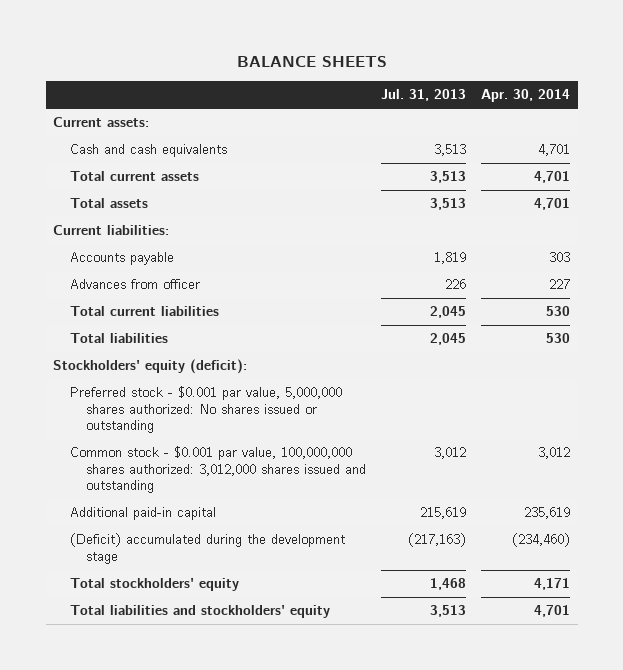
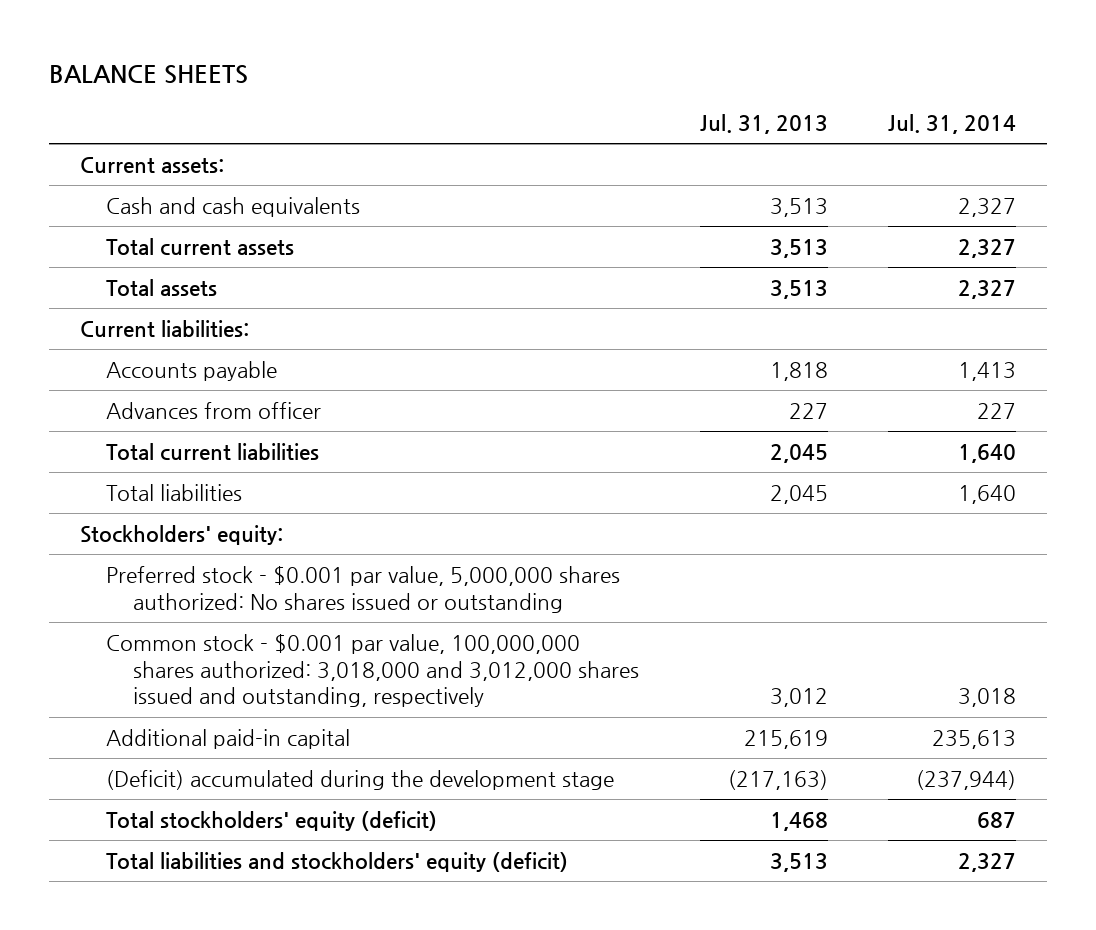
- | Jul. 31, 2013 | Apr. 30, 2014
+ | Jul. 31, 2013 | Jul. 31, 2014
- Accounts payable | 1,819 | 303
- Advances from officer | 226 | 227
+ Accounts payable | 1,818 | 1,413
+ Advances from officer | 227 | 227
- Stockholders' equity (deficit):
+ Stockholders' equity:
- Common stock - $0.001 par value, 100,000,000 shares authorized: 3,012,000 shares issued and outstanding | 3,012 | 3,012
+ Common stock - $0.001 par value, 100,000,000 shares authorized: 3,018,000 and 3,012,000 shares issued and outstanding, respectively | 3,012 | 3,018
- Total stockholders' equity | 1,468 | 4,171
- Total liabilities and stockholders' equity | 3,513 | 4,701
+ Total stockholders' equity (deficit) | 1,468 | 687
+ Total liabilities and stockholders' equity (deficit) | 3,513 | 2,327

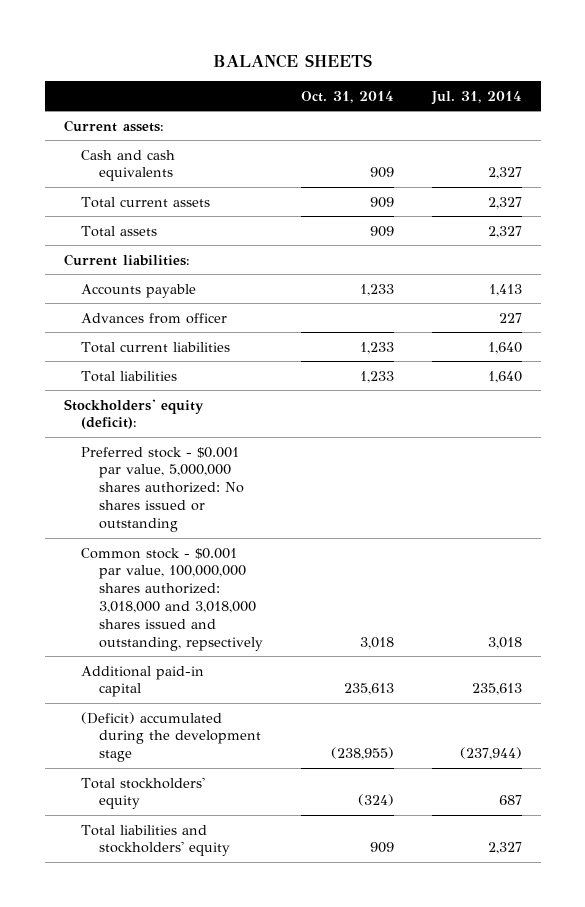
- | Jul. 31, 2013 | Jul. 31, 2014
+ | Oct. 31, 2014 | Jul. 31, 2014
- Stockholders' equity:
+ Stockholders' equity (deficit):
- Common stock - $0.001 par value, 100,000,000 shares authorized: 3,018,000 and 3,012,000 shares issued and outstanding, respectively | 3,012 | 3,018
+ Common stock - $0.001 par value, 100,000,000 shares authorized: 3,018,000 and 3,018,000 shares issued and outstanding, repsectively | 3,018 | 3,018
- Total stockholders' equity (deficit) | 1,468 | 687
- Total liabilities and stockholders' equity (deficit) | 3,513 | 2,327
+ Total stockholders' equity | (324) | 687
+ Total liabilities and stockholders' equity | 909 | 2,327

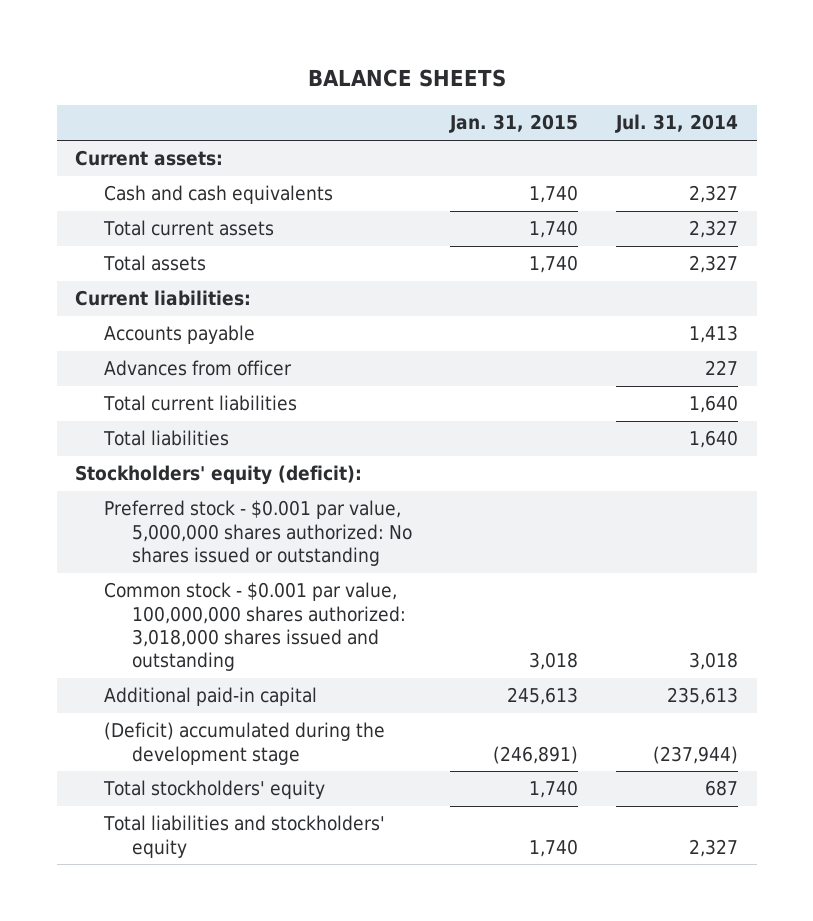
- | Oct. 31, 2014 | Jul. 31, 2014
+ | Jan. 31, 2015 | Jul. 31, 2014
- Common stock - $0.001 par value, 100,000,000 shares authorized: 3,018,000 and 3,018,000 shares issued and outstanding, repsectively | 3,018 | 3,018
+ Common stock - $0.001 par value, 100,000,000 shares authorized: 3,018,000 shares issued and outstanding | 3,018 | 3,018

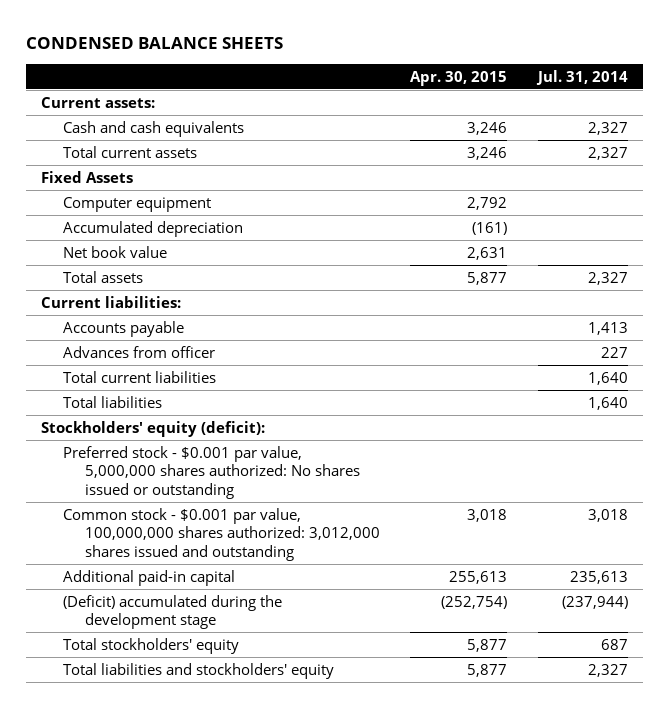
- BALANCE SHEETS
+ CONDENSED BALANCE SHEETS
- | Jan. 31, 2015 | Jul. 31, 2014
+ | Apr. 30, 2015 | Jul. 31, 2014
+ Fixed Assets
+ Computer equipment | 2,792 |
+ Accumulated depreciation | (161) |
+ Net book value | 2,631 |
- Common stock - $0.001 par value, 100,000,000 shares authorized: 3,018,000 shares issued and outstanding | 3,018 | 3,018
+ Common stock - $0.001 par value, 100,000,000 shares authorized: 3,012,000 shares issued and outstanding | 3,018 | 3,018

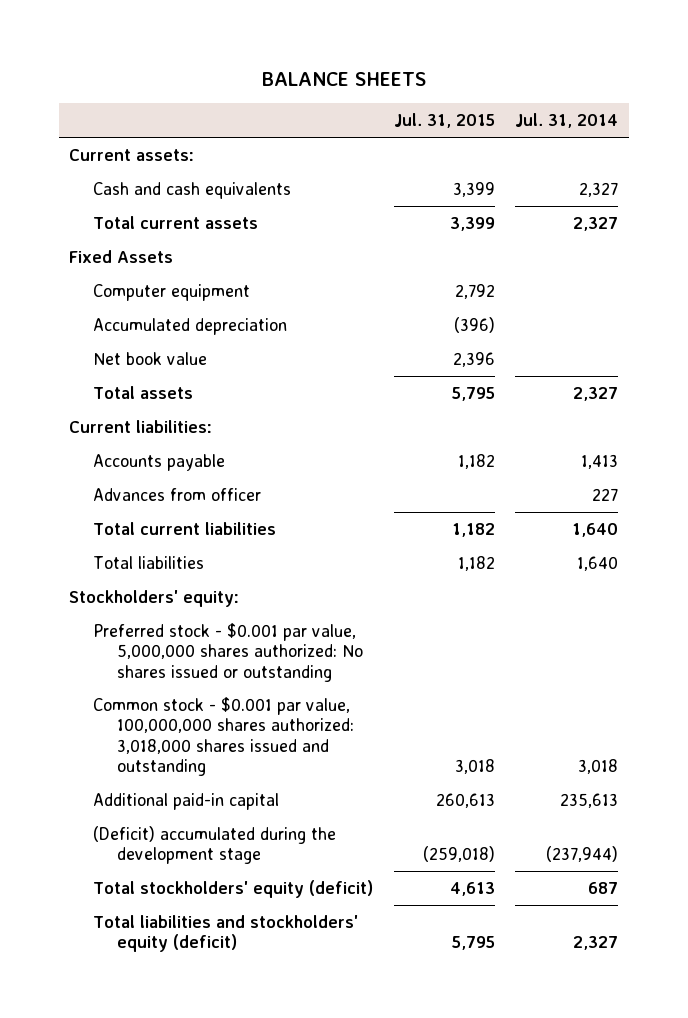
- CONDENSED BALANCE SHEETS
+ BALANCE SHEETS
- | Apr. 30, 2015 | Jul. 31, 2014
+ | Jul. 31, 2015 | Jul. 31, 2014
- Stockholders' equity (deficit):
+ Stockholders' equity:
- Common stock - $0.001 par value, 100,000,000 shares authorized: 3,012,000 shares issued and outstanding | 3,018 | 3,018
+ Common stock - $0.001 par value, 100,000,000 shares authorized: 3,018,000 shares issued and outstanding | 3,018 | 3,018
- Total stockholders' equity | 5,877 | 687
- Total liabilities and stockholders' equity | 5,877 | 2,327
+ Total stockholders' equity (deficit) | 4,613 | 687
+ Total liabilities and stockholders' equity (deficit) | 5,795 | 2,327

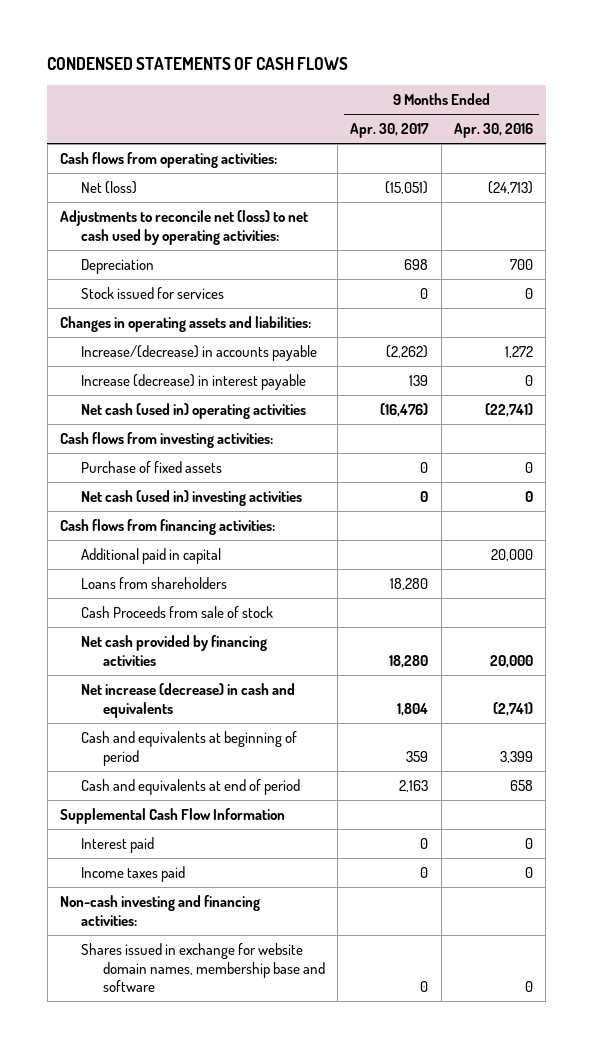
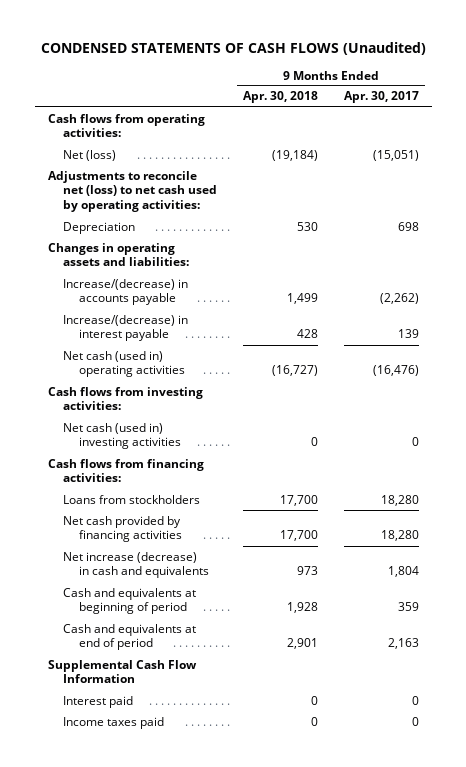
- CONDENSED STATEMENTS OF CASH FLOWS
+ CONDENSED STATEMENTS OF CASH FLOWS (Unaudited)
- | 9 Months Ended Apr. 30, 2017 | 9 Months Ended Apr. 30, 2016
+ | 9 Months Ended Apr. 30, 2018 | 9 Months Ended Apr. 30, 2017
- Stock issued for services | 0 | 0
- Increase (decrease) in interest payable | 139 | 0
+ Increase/(decrease) in interest payable | 428 | 139
- Purchase of fixed assets | 0 | 0
- Additional paid in capital | | 20,000
- Loans from shareholders | 18,280 |
- Cash Proceeds from sale of stock
+ Loans from stockholders | 17,700 | 18,280
- Non-cash investing and financing activities:
- Shares issued in exchange for website domain names, membership base and software | 0 | 0

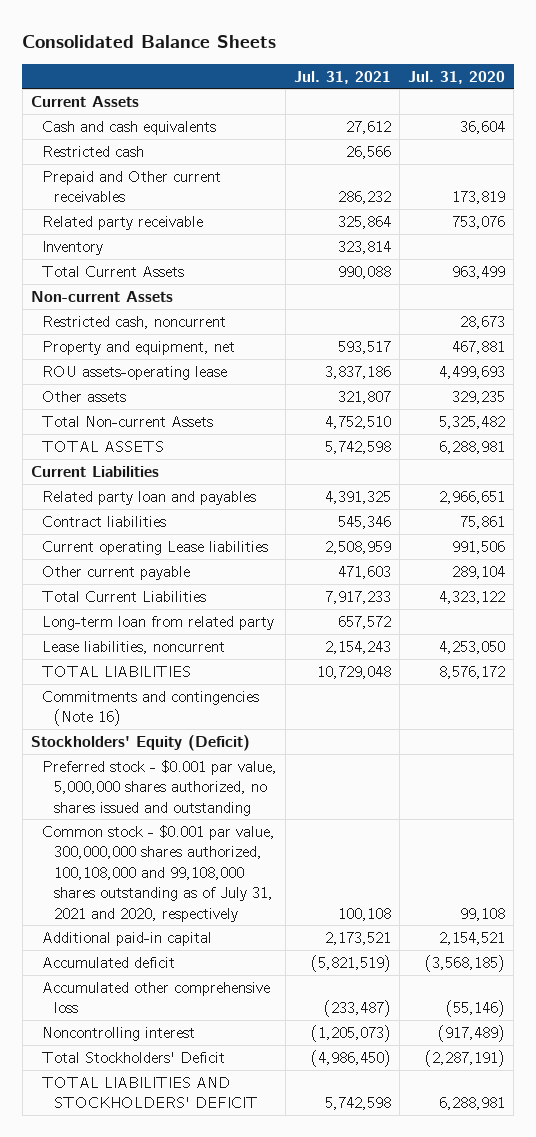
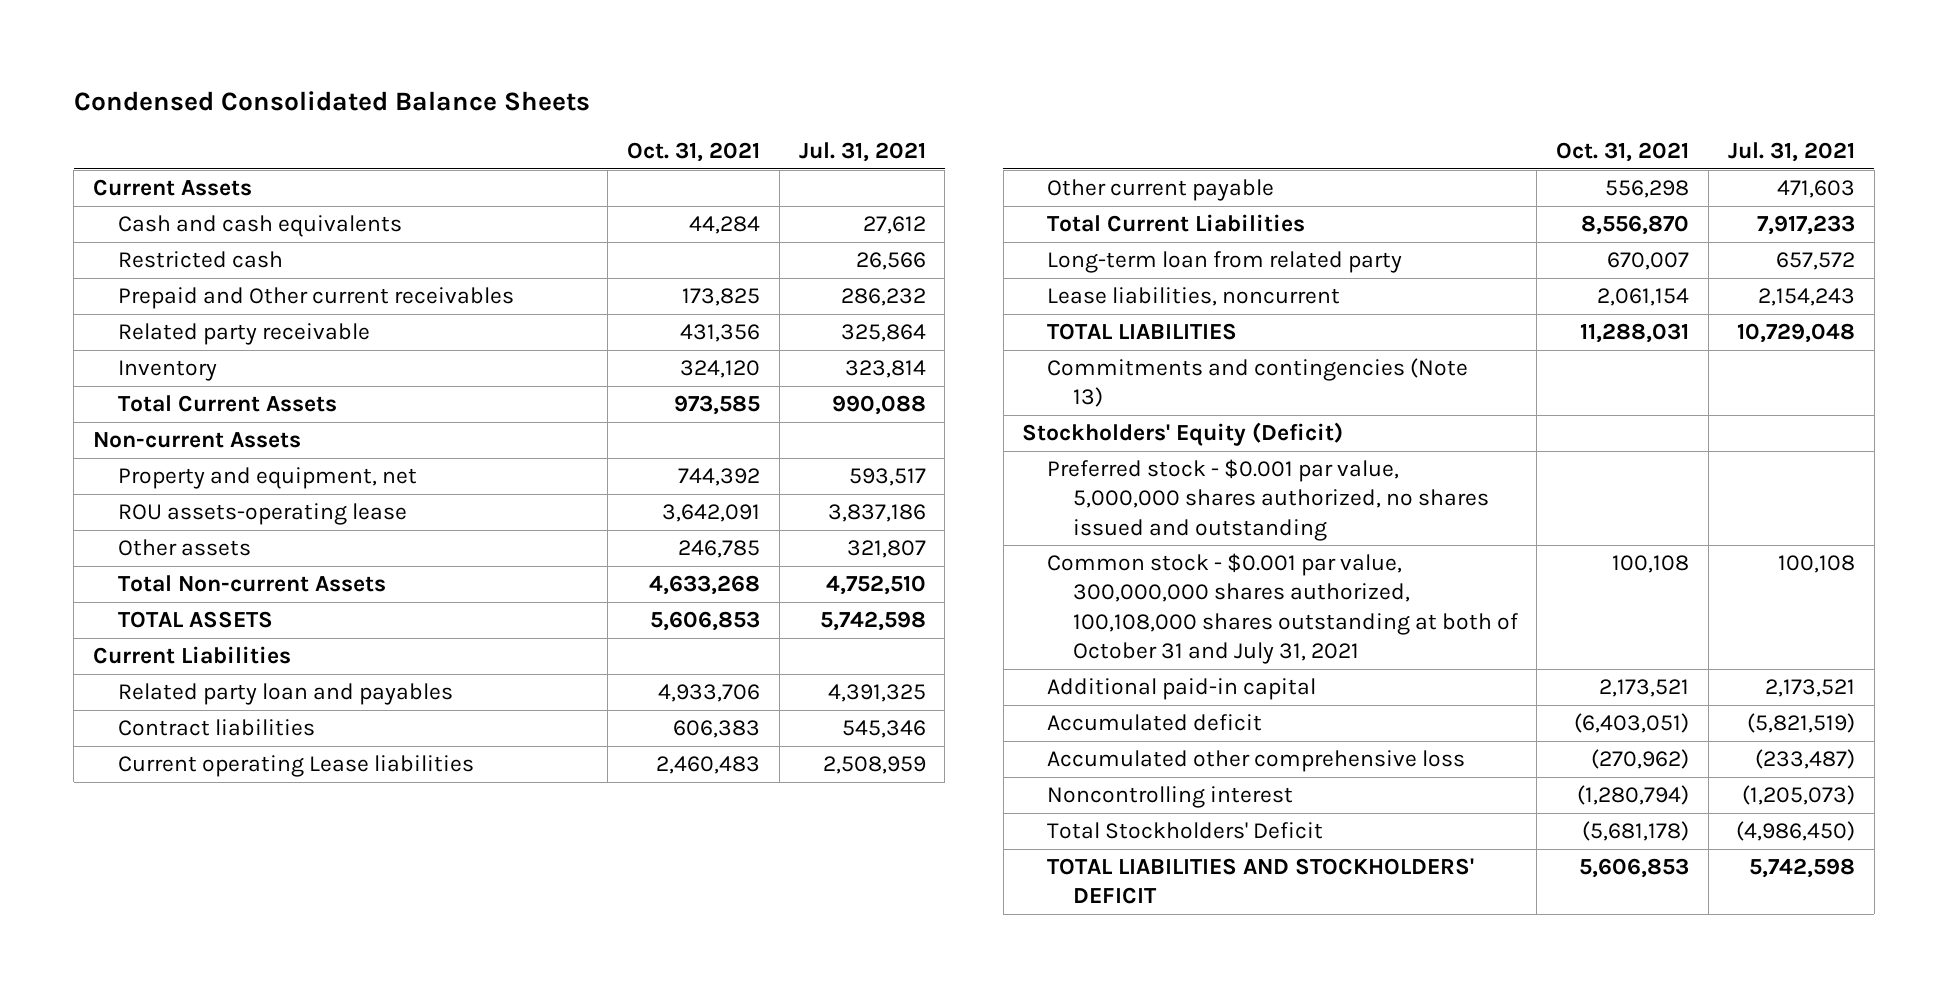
- Consolidated Balance Sheets
+ Condensed Consolidated Balance Sheets
- | Jul. 31, 2021 | Jul. 31, 2020
+ | Oct. 31, 2021 | Jul. 31, 2021
- Restricted cash, noncurrent | | 28,673
- Commitments and contingencies (Note 16)
+ Commitments and contingencies (Note 13)
- Common stock - $0.001 par value, 300,000,000 shares authorized, 100,108,000 and 99,108,000 shares outstanding as of July 31, 2021 and 2020, respectively | 100,108 | 99,108
+ Common stock - $0.001 par value, 300,000,000 shares authorized, 100,108,000 shares outstanding at both of October 31 and July 31, 2021 | 100,108 | 100,108

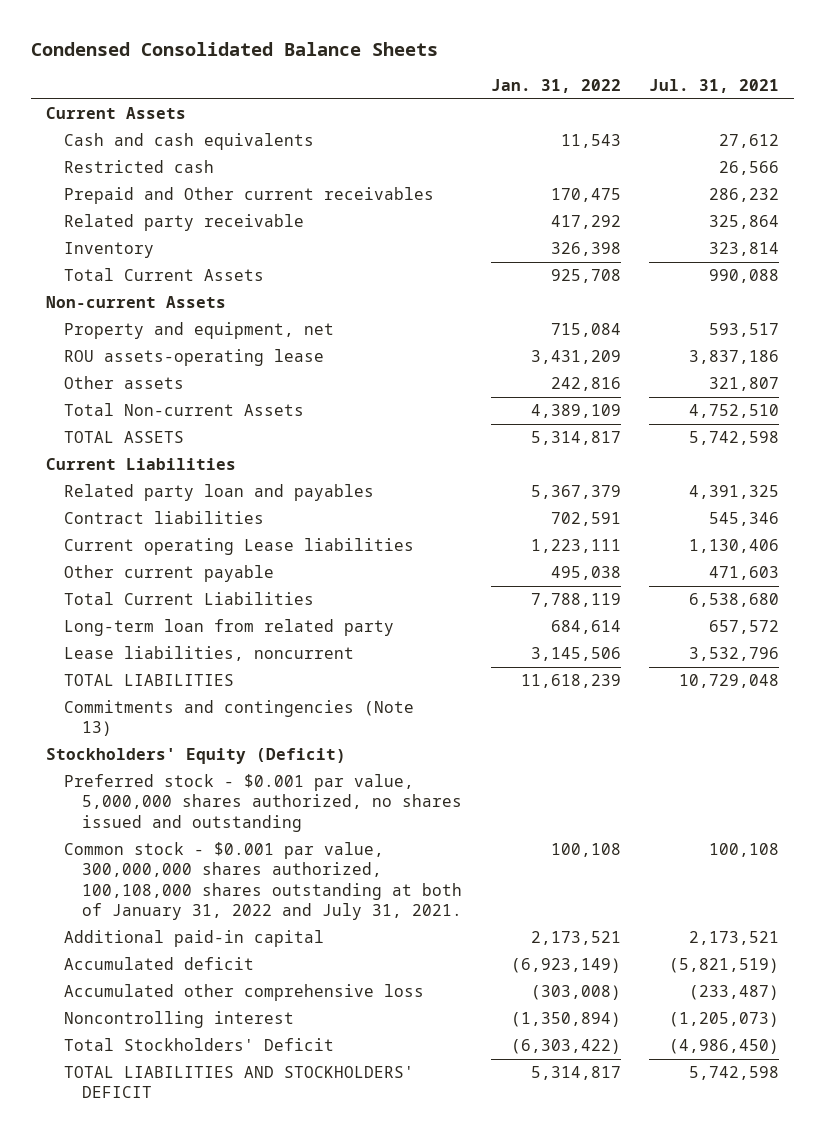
- | Oct. 31, 2021 | Jul. 31, 2021
+ | Jan. 31, 2022 | Jul. 31, 2021
- Current operating Lease liabilities | 2,460,483 | 2,508,959
+ Current operating Lease liabilities | 1,223,111 | 1,130,406
- Total Current Liabilities | 8,556,870 | 7,917,233
+ Total Current Liabilities | 7,788,119 | 6,538,680
- Lease liabilities, noncurrent | 2,061,154 | 2,154,243
+ Lease liabilities, noncurrent | 3,145,506 | 3,532,796
- Common stock - $0.001 par value, 300,000,000 shares authorized, 100,108,000 shares outstanding at both of October 31 and July 31, 2021 | 100,108 | 100,108
+ Common stock - $0.001 par value, 300,000,000 shares authorized, 100,108,000 shares outstanding at both of January 31, 2022 and July 31, 2021. | 100,108 | 100,108

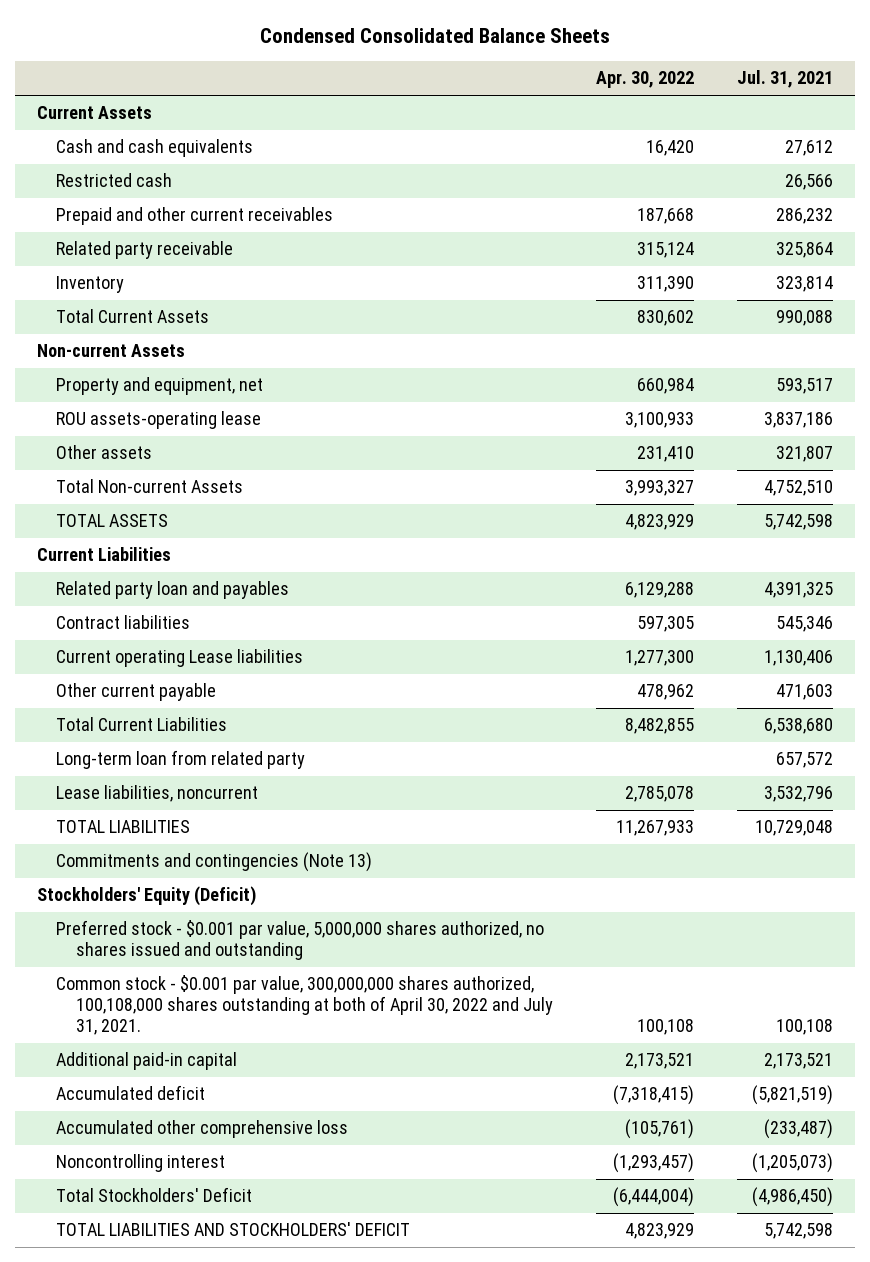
- | Jan. 31, 2022 | Jul. 31, 2021
+ | Apr. 30, 2022 | Jul. 31, 2021
- Prepaid and Other current receivables | 170,475 | 286,232
+ Prepaid and other current receivables | 187,668 | 286,232
- Common stock - $0.001 par value, 300,000,000 shares authorized, 100,108,000 shares outstanding at both of January 31, 2022 and July 31, 2021. | 100,108 | 100,108
+ Common stock - $0.001 par value, 300,000,000 shares authorized, 100,108,000 shares outstanding at both of April 30, 2022 and July 31, 2021. | 100,108 | 100,108

